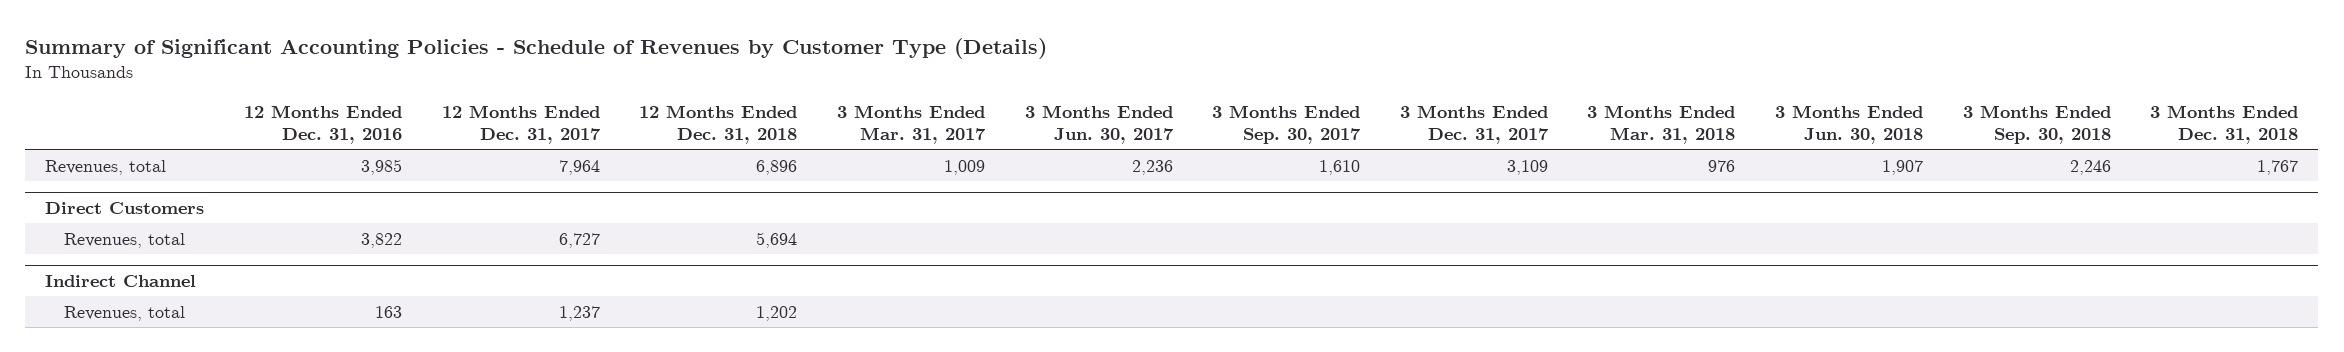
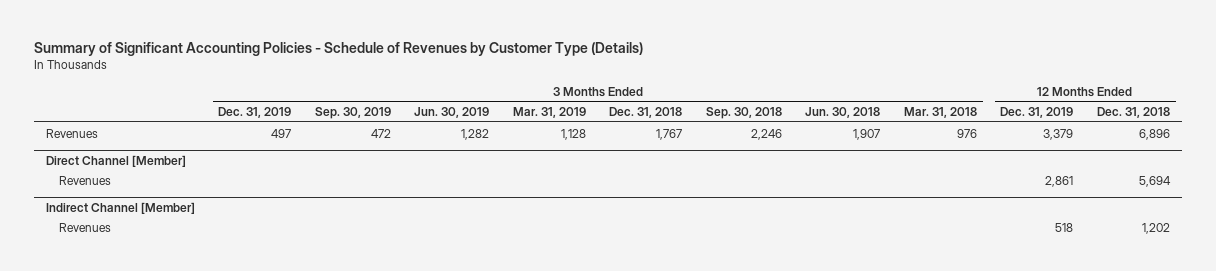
- | 12 Months Ended Dec. 31, 2016 | 12 Months Ended Dec. 31, 2017 | 12 Months Ended Dec. 31, 2018 | 3 Months Ended Mar. 31, 2017 | 3 Months Ended Jun. 30, 2017 | 3 Months Ended Sep. 30, 2017 | 3 Months Ended Dec. 31, 2017 | 3 Months Ended Mar. 31, 2018 | 3 Months Ended Jun. 30, 2018 | 3 Months Ended Sep. 30, 2018 | 3 Months Ended Dec. 31, 2018
+ | 3 Months Ended Dec. 31, 2019 | 3 Months Ended Sep. 30, 2019 | 3 Months Ended Jun. 30, 2019 | 3 Months Ended Mar. 31, 2019 | 3 Months Ended Dec. 31, 2018 | 3 Months Ended Sep. 30, 2018 | 3 Months Ended Jun. 30, 2018 | 3 Months Ended Mar. 31, 2018 | 12 Months Ended Dec. 31, 2019 | 12 Months Ended Dec. 31, 2018
- Revenues, total | 3,985 | 7,964 | 6,896 | 1,009 | 2,236 | 1,610 | 3,109 | 976 | 1,907 | 2,246 | 1,767
- Direct Customers
- Revenues, total | 3,822 | 6,727 | 5,694 | | | | | | | |
- Indirect Channel
- Revenues, total | 163 | 1,237 | 1,202 | | | | | | | |
+ Revenues | 497 | 472 | 1,282 | 1,128 | 1,767 | 2,246 | 1,907 | 976 | 3,379 | 6,896
+ Direct Channel [Member]
+ Revenues | | | | | | | | | 2,861 | 5,694
+ Indirect Channel [Member]
+ Revenues | | | | | | | | | 518 | 1,202

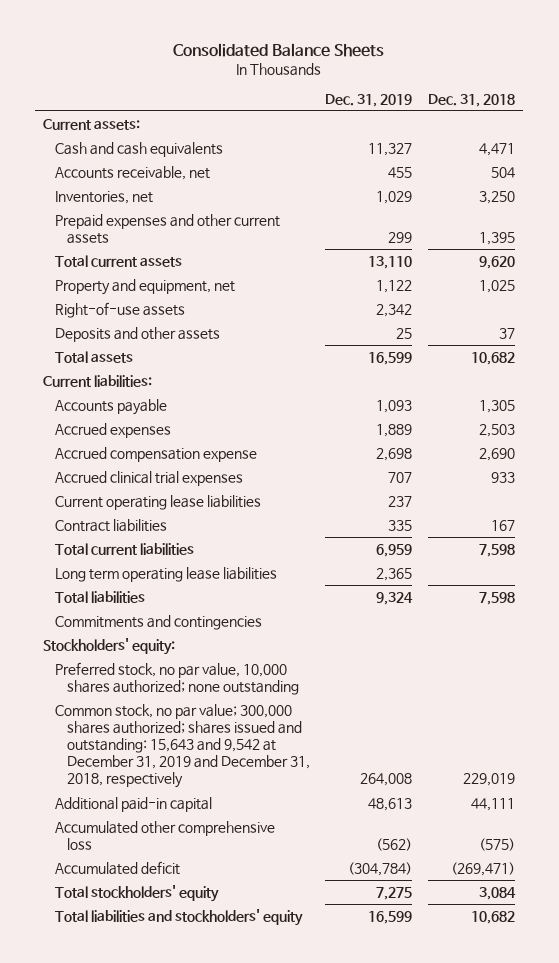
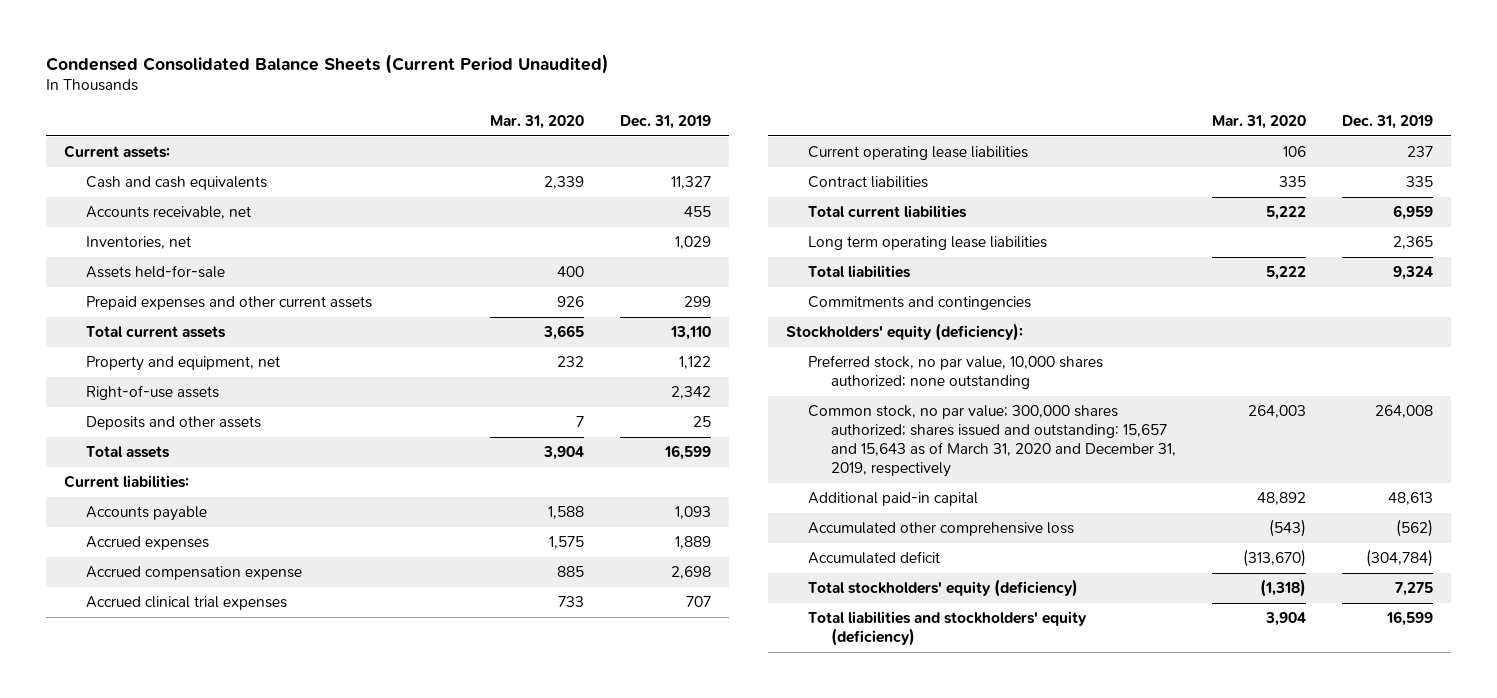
- Consolidated Balance Sheets
+ Condensed Consolidated Balance Sheets (Current Period Unaudited)
- | Dec. 31, 2019 | Dec. 31, 2018
+ | Mar. 31, 2020 | Dec. 31, 2019
+ Assets held-for-sale | 400 |
- Stockholders' equity:
+ Stockholders' equity (deficiency):
- Common stock, no par value; 300,000 shares authorized; shares issued and outstanding: 15,643 and 9,542 at December 31, 2019 and December 31, 2018, respectively | 264,008 | 229,019
+ Common stock, no par value; 300,000 shares authorized; shares issued and outstanding: 15,657 and 15,643 as of March 31, 2020 and December 31, 2019, respectively | 264,003 | 264,008
- Total stockholders' equity | 7,275 | 3,084
- Total liabilities and stockholders' equity | 16,599 | 10,682
+ Total stockholders' equity (deficiency) | (1,318) | 7,275
+ Total liabilities and stockholders' equity (deficiency) | 3,904 | 16,599

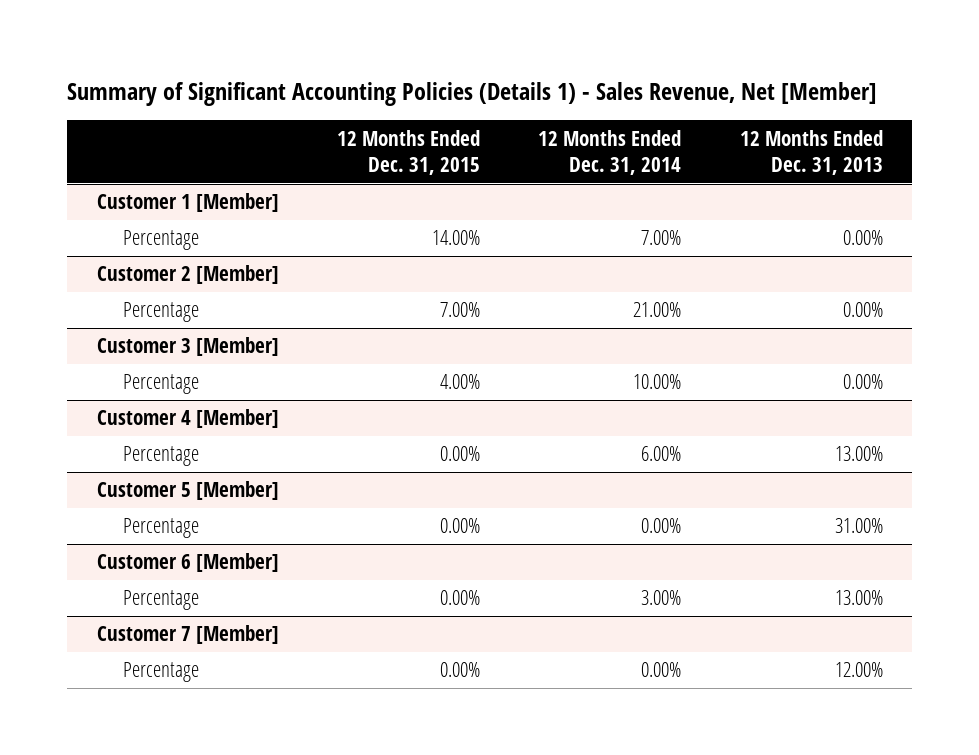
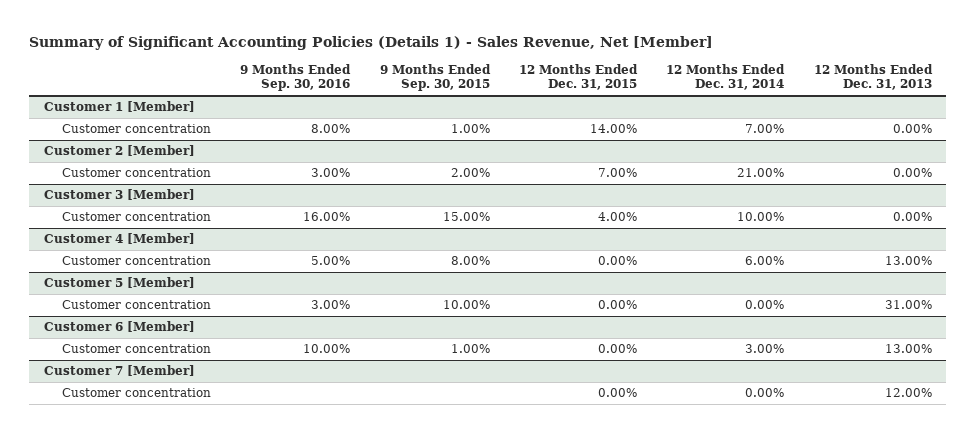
- | 12 Months Ended Dec. 31, 2015 | 12 Months Ended Dec. 31, 2014 | 12 Months Ended Dec. 31, 2013
+ | 9 Months Ended Sep. 30, 2016 | 9 Months Ended Sep. 30, 2015 | 12 Months Ended Dec. 31, 2015 | 12 Months Ended Dec. 31, 2014 | 12 Months Ended Dec. 31, 2013
@ Customer 1 [Member]
- Percentage | 14.00% | 7.00% | 0.00%
+ Customer concentration | 8.00% | 1.00% | 14.00% | 7.00% | 0.00%
@ Customer 2 [Member]
- Percentage | 7.00% | 21.00% | 0.00%
+ Customer concentration | 3.00% | 2.00% | 7.00% | 21.00% | 0.00%
@ Customer 3 [Member]
- Percentage | 4.00% | 10.00% | 0.00%
+ Customer concentration | 16.00% | 15.00% | 4.00% | 10.00% | 0.00%
@ Customer 4 [Member]
- Percentage | 0.00% | 6.00% | 13.00%
+ Customer concentration | 5.00% | 8.00% | 0.00% | 6.00% | 13.00%
@ Customer 5 [Member]
- Percentage | 0.00% | 0.00% | 31.00%
+ Customer concentration | 3.00% | 10.00% | 0.00% | 0.00% | 31.00%
@ Customer 6 [Member]
- Percentage | 0.00% | 3.00% | 13.00%
+ Customer concentration | 10.00% | 1.00% | 0.00% | 3.00% | 13.00%
@ Customer 7 [Member]
- Percentage | 0.00% | 0.00% | 12.00%
+ Customer concentration | | | 0.00% | 0.00% | 12.00%

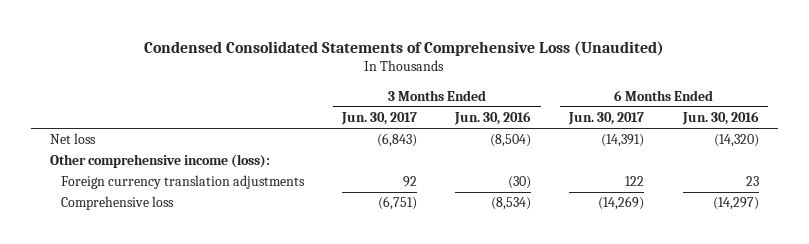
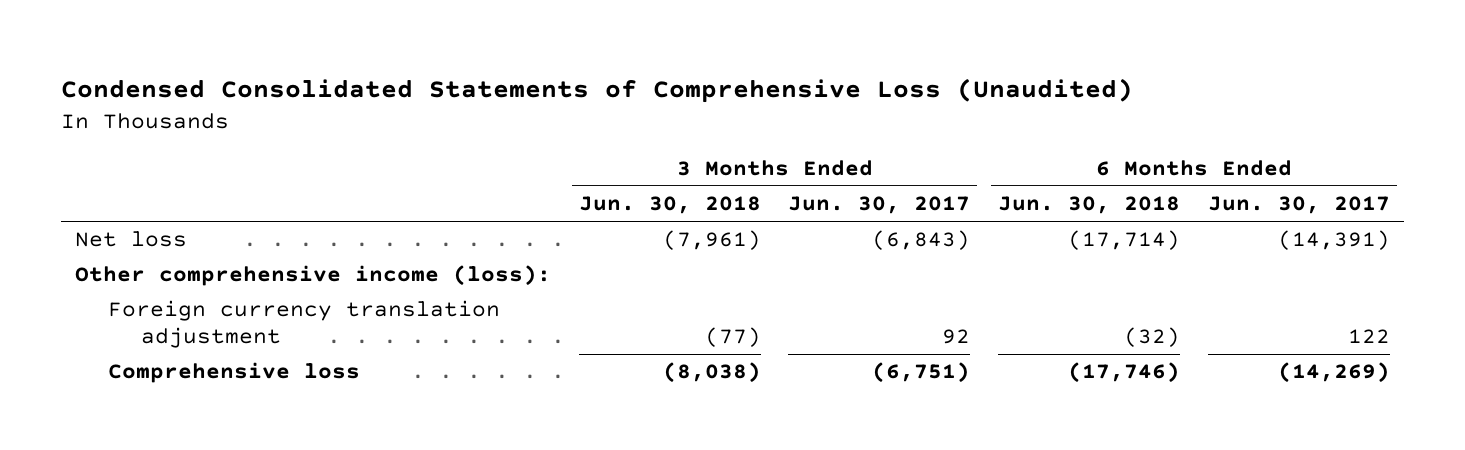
- | 3 Months Ended Jun. 30, 2017 | 3 Months Ended Jun. 30, 2016 | 6 Months Ended Jun. 30, 2017 | 6 Months Ended Jun. 30, 2016
+ | 3 Months Ended Jun. 30, 2018 | 3 Months Ended Jun. 30, 2017 | 6 Months Ended Jun. 30, 2018 | 6 Months Ended Jun. 30, 2017
- Foreign currency translation adjustments | 92 | (30) | 122 | 23
+ Foreign currency translation adjustment | (77) | 92 | (32) | 122

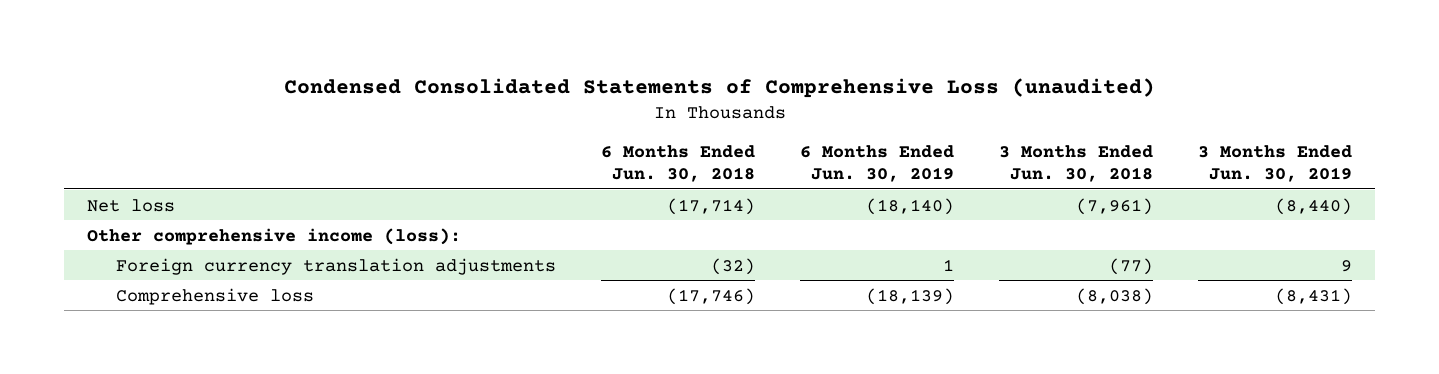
- Condensed Consolidated Statements of Comprehensive Loss (Unaudited)
+ Condensed Consolidated Statements of Comprehensive Loss (unaudited)
- | 3 Months Ended Jun. 30, 2018 | 3 Months Ended Jun. 30, 2017 | 6 Months Ended Jun. 30, 2018 | 6 Months Ended Jun. 30, 2017
+ | 6 Months Ended Jun. 30, 2018 | 6 Months Ended Jun. 30, 2019 | 3 Months Ended Jun. 30, 2018 | 3 Months Ended Jun. 30, 2019
- Foreign currency translation adjustment | (77) | 92 | (32) | 122
+ Foreign currency translation adjustments | (32) | 1 | (77) | 9

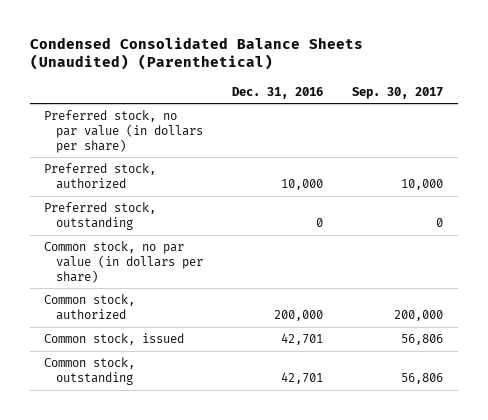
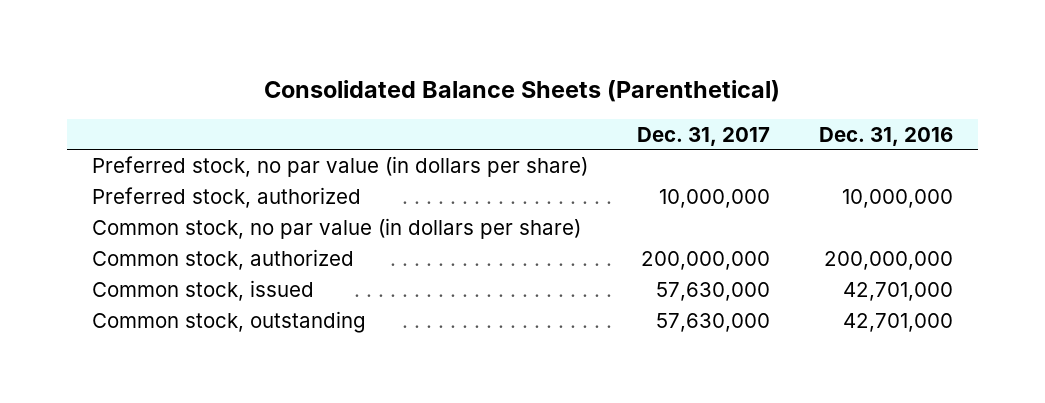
- Condensed Consolidated Balance Sheets (Unaudited) (Parenthetical)
+ Consolidated Balance Sheets (Parenthetical)
- | Dec. 31, 2016 | Sep. 30, 2017
+ | Dec. 31, 2017 | Dec. 31, 2016
- Preferred stock, authorized | 10,000 | 10,000
- Preferred stock, outstanding | 0 | 0
+ Preferred stock, authorized | 10,000,000 | 10,000,000
- Common stock, authorized | 200,000 | 200,000
- Common stock, issued | 42,701 | 56,806
- Common stock, outstanding | 42,701 | 56,806
+ Common stock, authorized | 200,000,000 | 200,000,000
+ Common stock, issued | 57,630,000 | 42,701,000
+ Common stock, outstanding | 57,630,000 | 42,701,000

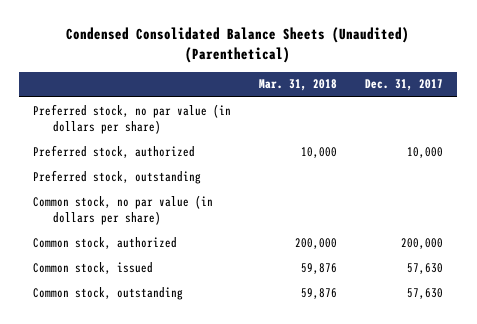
- Consolidated Balance Sheets (Parenthetical)
+ Condensed Consolidated Balance Sheets (Unaudited) (Parenthetical)
- | Dec. 31, 2017 | Dec. 31, 2016
+ | Mar. 31, 2018 | Dec. 31, 2017
- Preferred stock, authorized | 10,000,000 | 10,000,000
+ Preferred stock, authorized | 10,000 | 10,000
+ Preferred stock, outstanding
- Common stock, authorized | 200,000,000 | 200,000,000
- Common stock, issued | 57,630,000 | 42,701,000
- Common stock, outstanding | 57,630,000 | 42,701,000
+ Common stock, authorized | 200,000 | 200,000
+ Common stock, issued | 59,876 | 57,630
+ Common stock, outstanding | 59,876 | 57,630

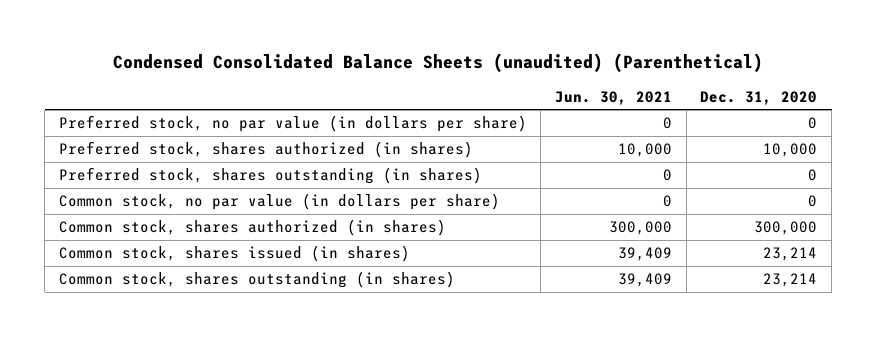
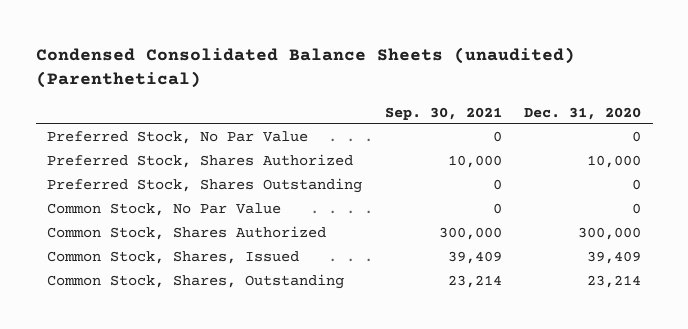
- | Jun. 30, 2021 | Dec. 31, 2020
+ | Sep. 30, 2021 | Dec. 31, 2020
- Preferred stock, no par value (in dollars per share) | 0 | 0
- Preferred stock, shares authorized (in shares) | 10,000 | 10,000
- Preferred stock, shares outstanding (in shares) | 0 | 0
- Common stock, no par value (in dollars per share) | 0 | 0
- Common stock, shares authorized (in shares) | 300,000 | 300,000
- Common stock, shares issued (in shares) | 39,409 | 23,214
- Common stock, shares outstanding (in shares) | 39,409 | 23,214
+ Preferred Stock, No Par Value | 0 | 0
+ Preferred Stock, Shares Authorized | 10,000 | 10,000
+ Preferred Stock, Shares Outstanding | 0 | 0
+ Common Stock, No Par Value | 0 | 0
+ Common Stock, Shares Authorized | 300,000 | 300,000
+ Common Stock, Shares, Issued | 39,409 | 39,409
+ Common Stock, Shares, Outstanding | 23,214 | 23,214

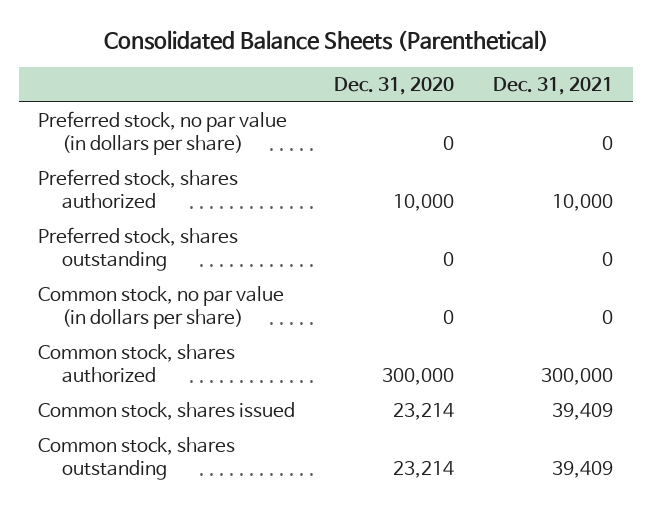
- Condensed Consolidated Balance Sheets (unaudited) (Parenthetical)
+ Consolidated Balance Sheets (Parenthetical)
- | Sep. 30, 2021 | Dec. 31, 2020
+ | Dec. 31, 2020 | Dec. 31, 2021
- Preferred Stock, No Par Value | 0 | 0
- Preferred Stock, Shares Authorized | 10,000 | 10,000
- Preferred Stock, Shares Outstanding | 0 | 0
- Common Stock, No Par Value | 0 | 0
- Common Stock, Shares Authorized | 300,000 | 300,000
- Common Stock, Shares, Issued | 39,409 | 39,409
- Common Stock, Shares, Outstanding | 23,214 | 23,214
+ Preferred stock, no par value (in dollars per share) | 0 | 0
+ Preferred stock, shares authorized | 10,000 | 10,000
+ Preferred stock, shares outstanding | 0 | 0
+ Common stock, no par value (in dollars per share) | 0 | 0
+ Common stock, shares authorized | 300,000 | 300,000
+ Common stock, shares issued | 23,214 | 39,409
+ Common stock, shares outstanding | 23,214 | 39,409

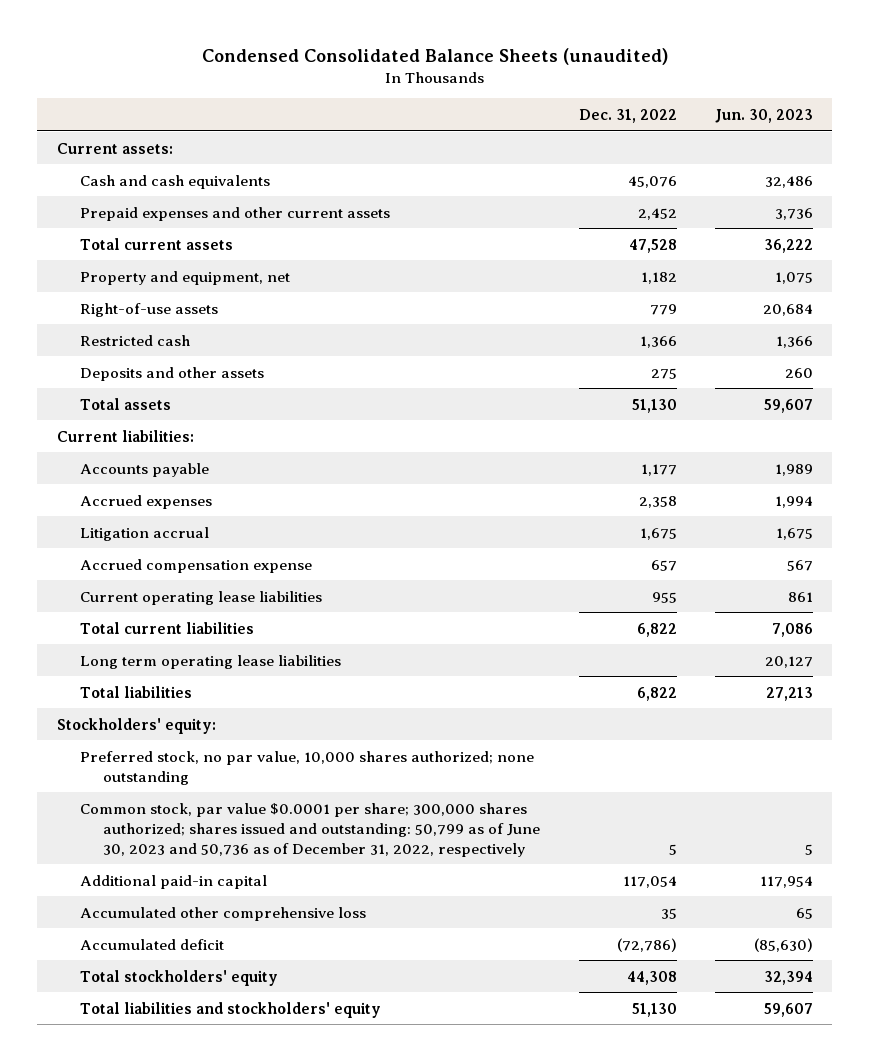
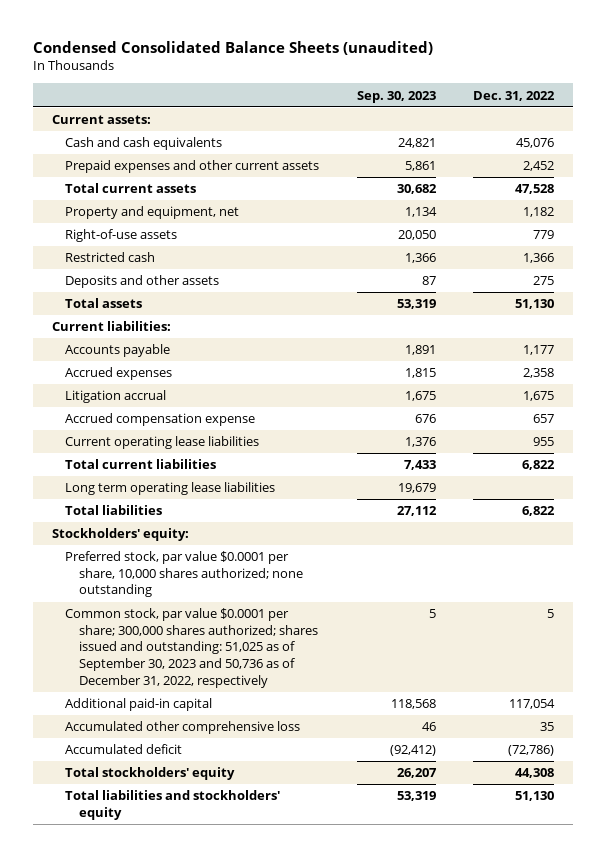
- | Dec. 31, 2022 | Jun. 30, 2023
+ | Sep. 30, 2023 | Dec. 31, 2022
- Preferred stock, no par value, 10,000 shares authorized; none outstanding
- Common stock, par value $0.0001 per share; 300,000 shares authorized; shares issued and outstanding: 50,799 as of June 30, 2023 and 50,736 as of December 31, 2022, respectively | 5 | 5
+ Preferred stock, par value $0.0001 per share, 10,000 shares authorized; none outstanding
+ Common stock, par value $0.0001 per share; 300,000 shares authorized; shares issued and outstanding: 51,025 as of September 30, 2023 and 50,736 as of December 31, 2022, respectively | 5 | 5

